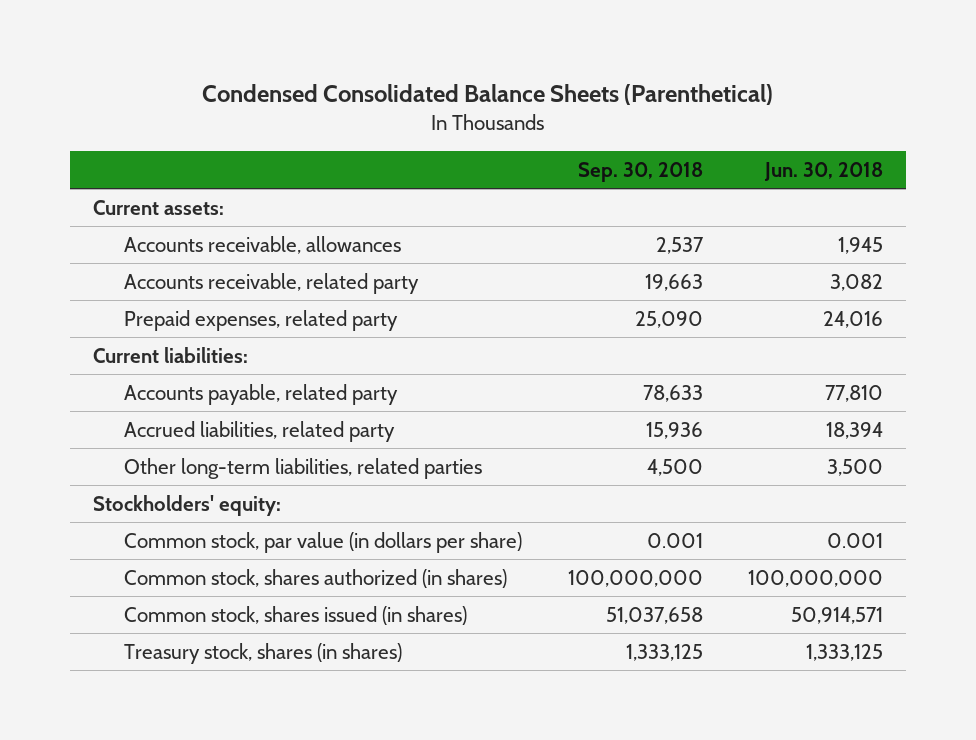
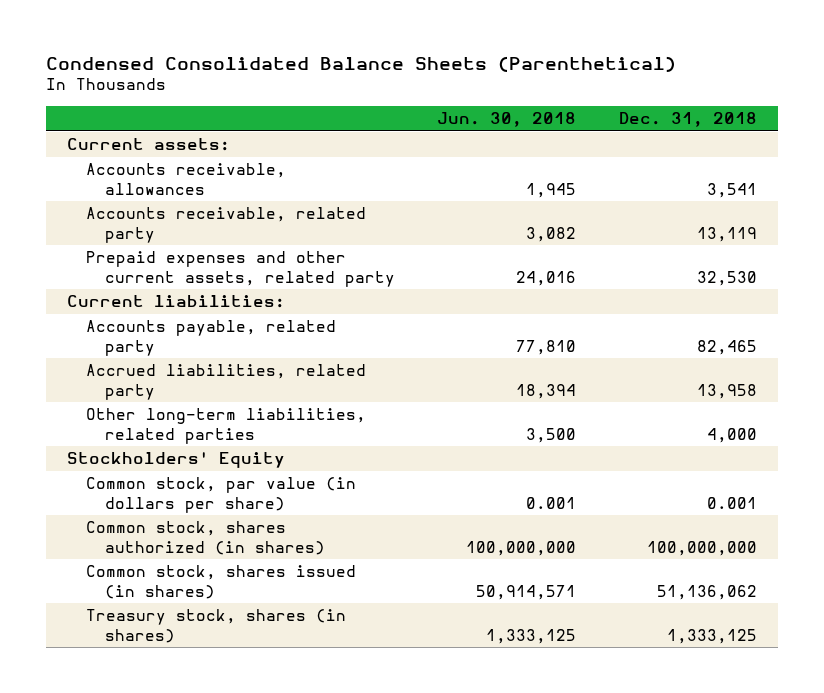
- | Sep. 30, 2018 | Jun. 30, 2018
+ | Jun. 30, 2018 | Dec. 31, 2018
- Prepaid expenses, related party | 25,090 | 24,016
+ Prepaid expenses and other current assets, related party | 24,016 | 32,530
- Stockholders' equity:
+ Stockholders' Equity

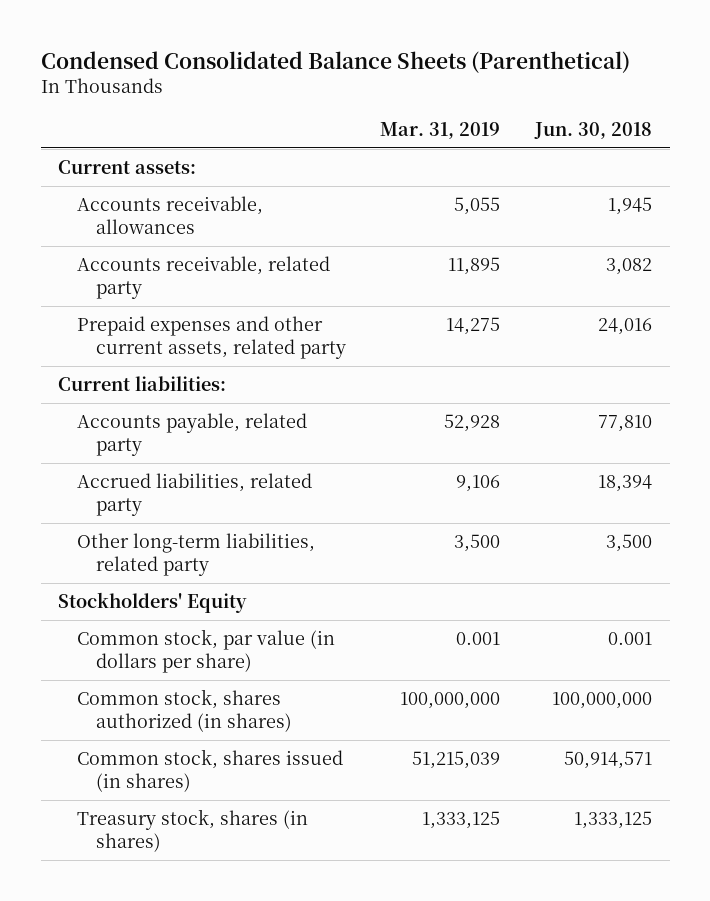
- | Jun. 30, 2018 | Dec. 31, 2018
+ | Mar. 31, 2019 | Jun. 30, 2018
- Other long-term liabilities, related parties | 3,500 | 4,000
+ Other long-term liabilities, related party | 3,500 | 3,500

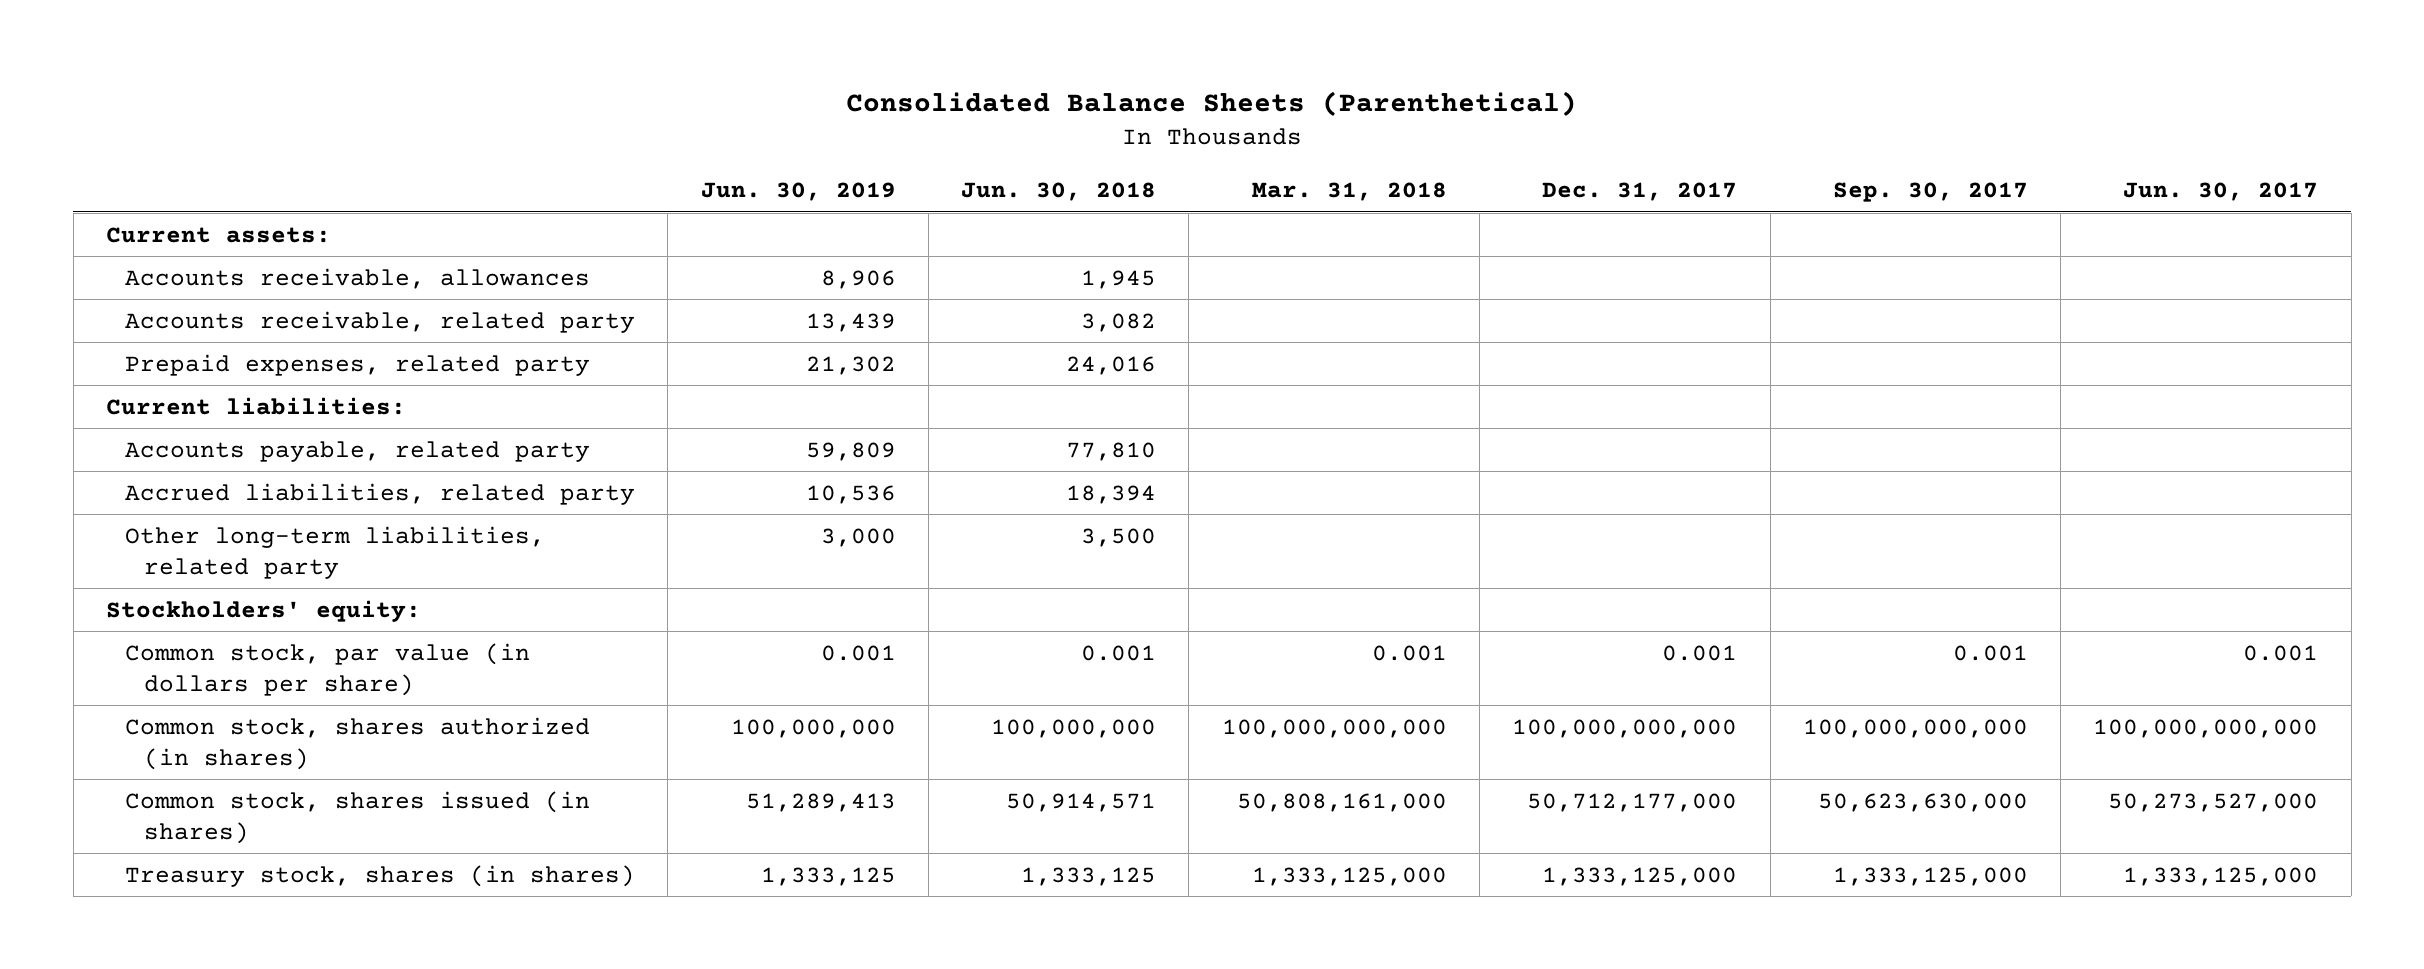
- Condensed Consolidated Balance Sheets (Parenthetical)
+ Consolidated Balance Sheets (Parenthetical)
- | Mar. 31, 2019 | Jun. 30, 2018
+ | Jun. 30, 2019 | Jun. 30, 2018 | Mar. 31, 2018 | Dec. 31, 2017 | Sep. 30, 2017 | Jun. 30, 2017
- Prepaid expenses and other current assets, related party | 14,275 | 24,016
+ Prepaid expenses, related party | 21,302 | 24,016 | | | |
- Stockholders' Equity
+ Stockholders' equity:

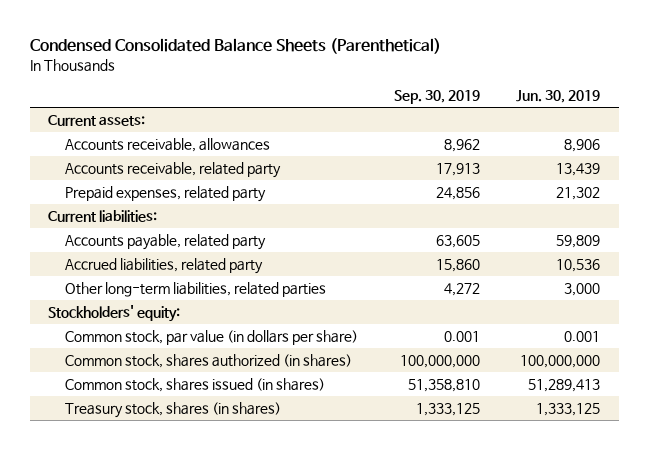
- Consolidated Balance Sheets (Parenthetical)
+ Condensed Consolidated Balance Sheets (Parenthetical)
- | Jun. 30, 2019 | Jun. 30, 2018 | Mar. 31, 2018 | Dec. 31, 2017 | Sep. 30, 2017 | Jun. 30, 2017
+ | Sep. 30, 2019 | Jun. 30, 2019
- Other long-term liabilities, related party | 3,000 | 3,500 | | | |
+ Other long-term liabilities, related parties | 4,272 | 3,000

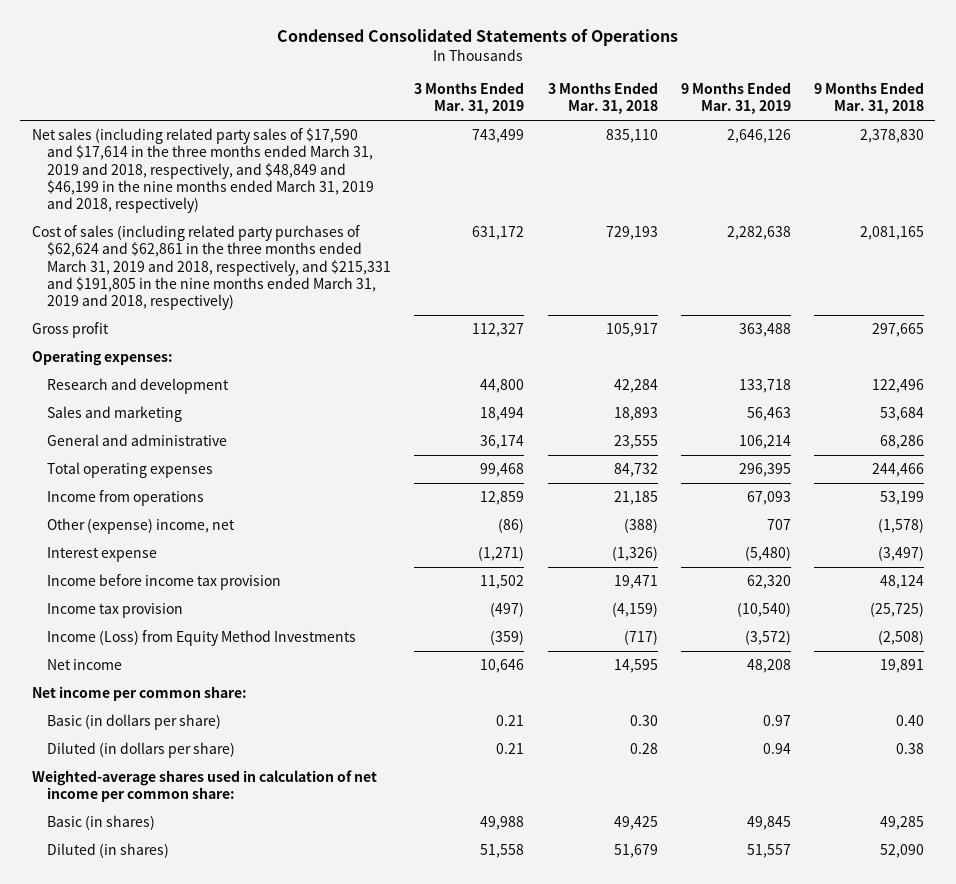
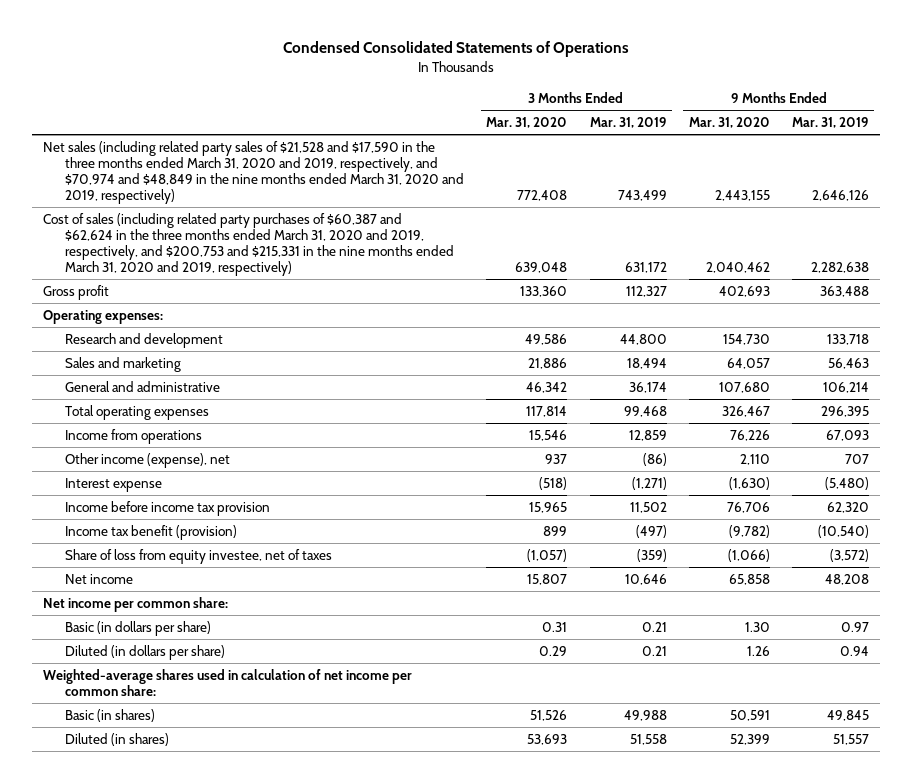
- | 3 Months Ended Mar. 31, 2019 | 3 Months Ended Mar. 31, 2018 | 9 Months Ended Mar. 31, 2019 | 9 Months Ended Mar. 31, 2018
+ | 3 Months Ended Mar. 31, 2020 | 3 Months Ended Mar. 31, 2019 | 9 Months Ended Mar. 31, 2020 | 9 Months Ended Mar. 31, 2019
- Net sales (including related party sales of $17,590 and $17,614 in the three months ended March 31, 2019 and 2018, respectively, and $48,849 and $46,199 in the nine months ended March 31, 2019 and 2018, respectively) | 743,499 | 835,110 | 2,646,126 | 2,378,830
- Cost of sales (including related party purchases of $62,624 and $62,861 in the three months ended March 31, 2019 and 2018, respectively, and $215,331 and $191,805 in the nine months ended March 31, 2019 and 2018, respectively) | 631,172 | 729,193 | 2,282,638 | 2,081,165
+ Net sales (including related party sales of $21,528 and $17,590 in the three months ended March 31, 2020 and 2019, respectively, and $70,974 and $48,849 in the nine months ended March 31, 2020 and 2019, respectively) | 772,408 | 743,499 | 2,443,155 | 2,646,126
+ Cost of sales (including related party purchases of $60,387 and $62,624 in the three months ended March 31, 2020 and 2019, respectively, and $200,753 and $215,331 in the nine months ended March 31, 2020 and 2019, respectively) | 639,048 | 631,172 | 2,040,462 | 2,282,638
- Other (expense) income, net | (86) | (388) | 707 | (1,578)
+ Other income (expense), net | 937 | (86) | 2,110 | 707
- Income tax provision | (497) | (4,159) | (10,540) | (25,725)
- Income (Loss) from Equity Method Investments | (359) | (717) | (3,572) | (2,508)
+ Income tax benefit (provision) | 899 | (497) | (9,782) | (10,540)
+ Share of loss from equity investee, net of taxes | (1,057) | (359) | (1,066) | (3,572)

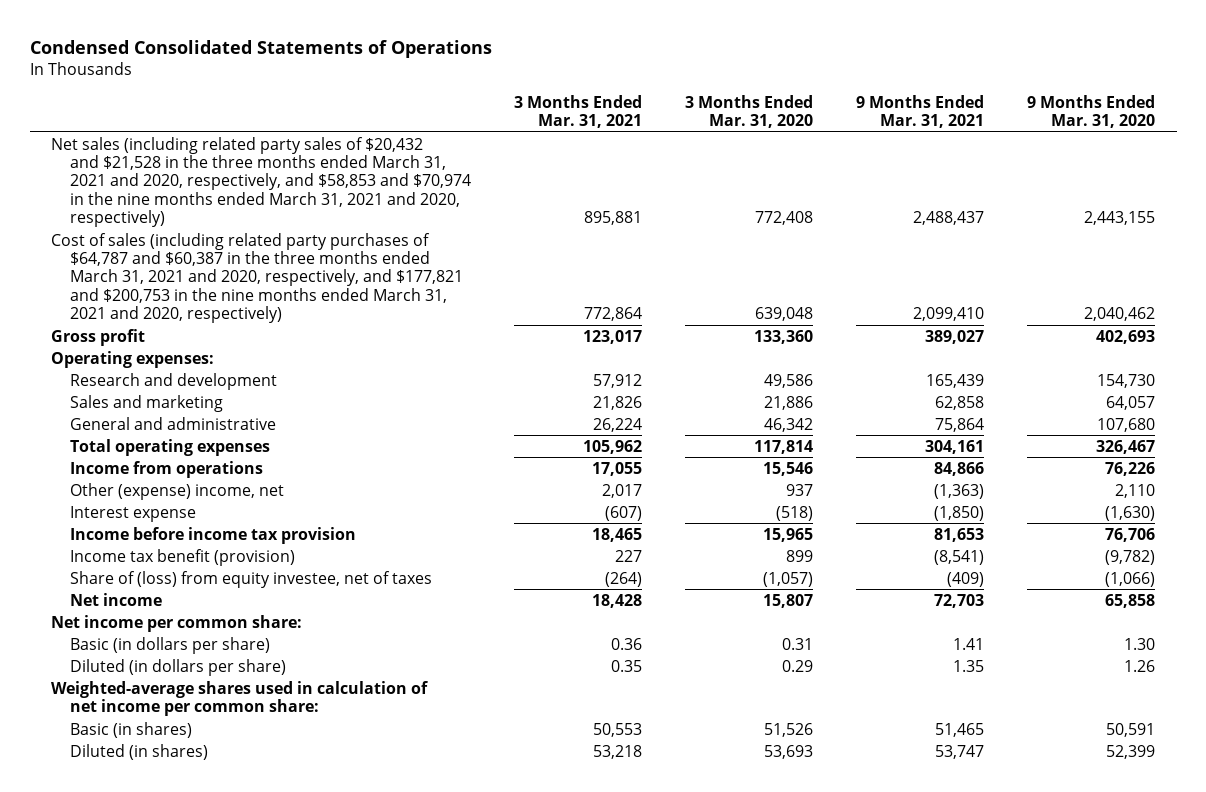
- | 3 Months Ended Mar. 31, 2020 | 3 Months Ended Mar. 31, 2019 | 9 Months Ended Mar. 31, 2020 | 9 Months Ended Mar. 31, 2019
+ | 3 Months Ended Mar. 31, 2021 | 3 Months Ended Mar. 31, 2020 | 9 Months Ended Mar. 31, 2021 | 9 Months Ended Mar. 31, 2020
- Net sales (including related party sales of $21,528 and $17,590 in the three months ended March 31, 2020 and 2019, respectively, and $70,974 and $48,849 in the nine months ended March 31, 2020 and 2019, respectively) | 772,408 | 743,499 | 2,443,155 | 2,646,126
- Cost of sales (including related party purchases of $60,387 and $62,624 in the three months ended March 31, 2020 and 2019, respectively, and $200,753 and $215,331 in the nine months ended March 31, 2020 and 2019, respectively) | 639,048 | 631,172 | 2,040,462 | 2,282,638
+ Net sales (including related party sales of $20,432 and $21,528 in the three months ended March 31, 2021 and 2020, respectively, and $58,853 and $70,974 in the nine months ended March 31, 2021 and 2020, respectively) | 895,881 | 772,408 | 2,488,437 | 2,443,155
+ Cost of sales (including related party purchases of $64,787 and $60,387 in the three months ended March 31, 2021 and 2020, respectively, and $177,821 and $200,753 in the nine months ended March 31, 2021 and 2020, respectively) | 772,864 | 639,048 | 2,099,410 | 2,040,462
- Other income (expense), net | 937 | (86) | 2,110 | 707
+ Other (expense) income, net | 2,017 | 937 | (1,363) | 2,110
- Share of loss from equity investee, net of taxes | (1,057) | (359) | (1,066) | (3,572)
+ Share of (loss) from equity investee, net of taxes | (264) | (1,057) | (409) | (1,066)

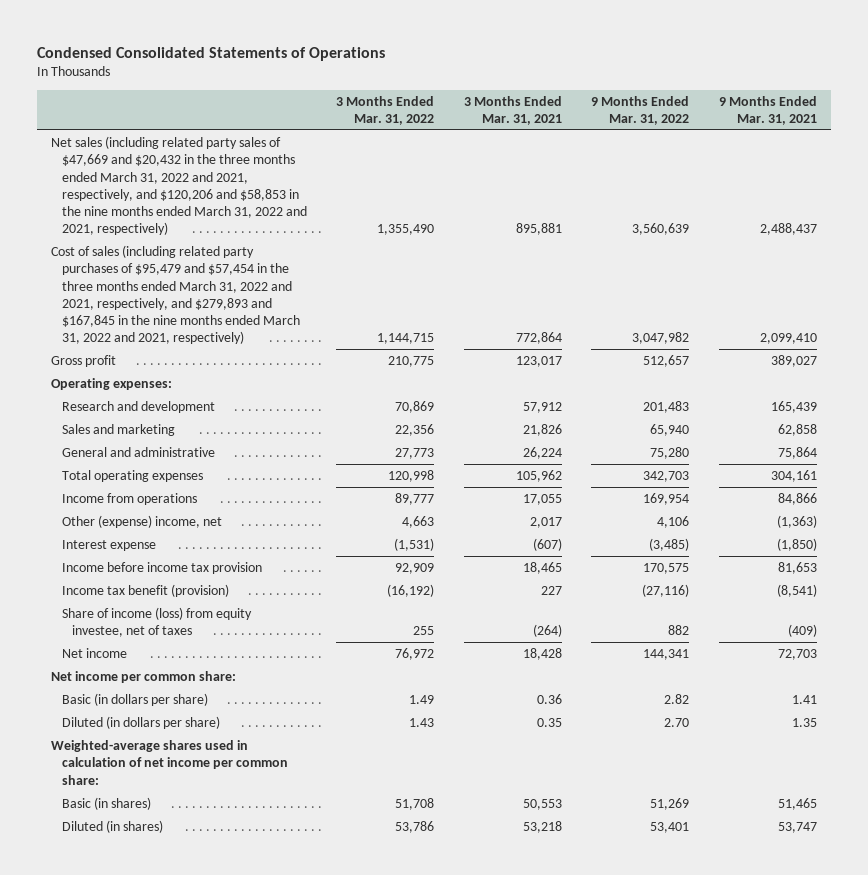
- | 3 Months Ended Mar. 31, 2021 | 3 Months Ended Mar. 31, 2020 | 9 Months Ended Mar. 31, 2021 | 9 Months Ended Mar. 31, 2020
+ | 3 Months Ended Mar. 31, 2022 | 3 Months Ended Mar. 31, 2021 | 9 Months Ended Mar. 31, 2022 | 9 Months Ended Mar. 31, 2021
- Net sales (including related party sales of $20,432 and $21,528 in the three months ended March 31, 2021 and 2020, respectively, and $58,853 and $70,974 in the nine months ended March 31, 2021 and 2020, respectively) | 895,881 | 772,408 | 2,488,437 | 2,443,155
- Cost of sales (including related party purchases of $64,787 and $60,387 in the three months ended March 31, 2021 and 2020, respectively, and $177,821 and $200,753 in the nine months ended March 31, 2021 and 2020, respectively) | 772,864 | 639,048 | 2,099,410 | 2,040,462
+ Net sales (including related party sales of $47,669 and $20,432 in the three months ended March 31, 2022 and 2021, respectively, and $120,206 and $58,853 in the nine months ended March 31, 2022 and 2021, respectively) | 1,355,490 | 895,881 | 3,560,639 | 2,488,437
+ Cost of sales (including related party purchases of $95,479 and $57,454 in the three months ended March 31, 2022 and 2021, respectively, and $279,893 and $167,845 in the nine months ended March 31, 2022 and 2021, respectively) | 1,144,715 | 772,864 | 3,047,982 | 2,099,410
- Share of (loss) from equity investee, net of taxes | (264) | (1,057) | (409) | (1,066)
+ Share of income (loss) from equity investee, net of taxes | 255 | (264) | 882 | (409)

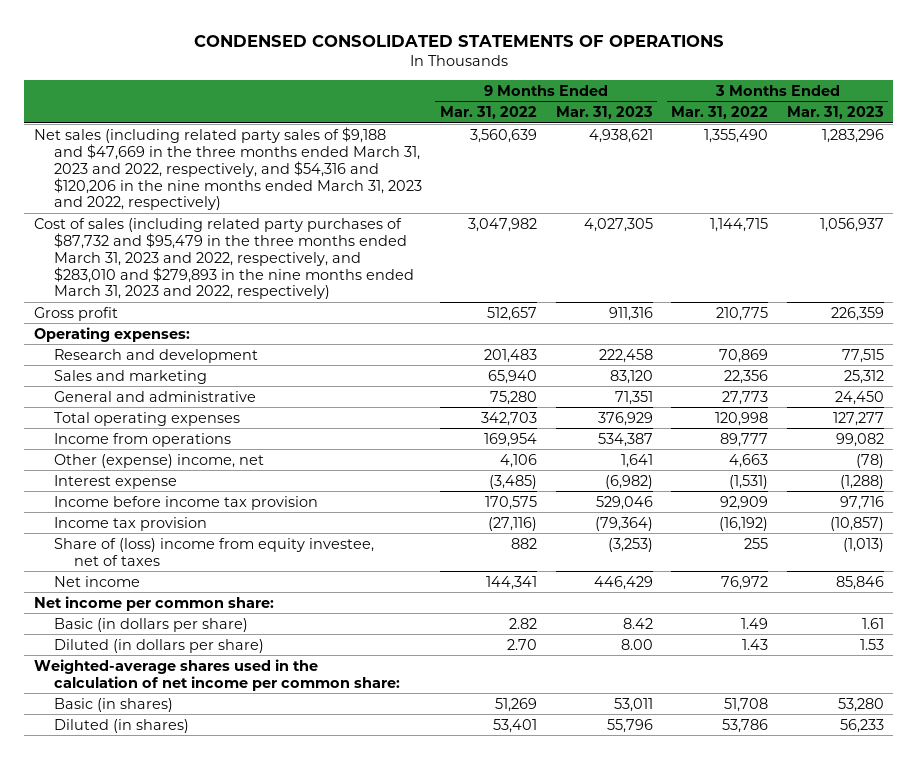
- Condensed Consolidated Statements of Operations
+ CONDENSED CONSOLIDATED STATEMENTS OF OPERATIONS
- | 3 Months Ended Mar. 31, 2022 | 3 Months Ended Mar. 31, 2021 | 9 Months Ended Mar. 31, 2022 | 9 Months Ended Mar. 31, 2021
+ | 9 Months Ended Mar. 31, 2022 | 9 Months Ended Mar. 31, 2023 | 3 Months Ended Mar. 31, 2022 | 3 Months Ended Mar. 31, 2023
- Net sales (including related party sales of $47,669 and $20,432 in the three months ended March 31, 2022 and 2021, respectively, and $120,206 and $58,853 in the nine months ended March 31, 2022 and 2021, respectively) | 1,355,490 | 895,881 | 3,560,639 | 2,488,437
- Cost of sales (including related party purchases of $95,479 and $57,454 in the three months ended March 31, 2022 and 2021, respectively, and $279,893 and $167,845 in the nine months ended March 31, 2022 and 2021, respectively) | 1,144,715 | 772,864 | 3,047,982 | 2,099,410
+ Net sales (including related party sales of $9,188 and $47,669 in the three months ended March 31, 2023 and 2022, respectively, and $54,316 and $120,206 in the nine months ended March 31, 2023 and 2022, respectively) | 3,560,639 | 4,938,621 | 1,355,490 | 1,283,296
+ Cost of sales (including related party purchases of $87,732 and $95,479 in the three months ended March 31, 2023 and 2022, respectively, and $283,010 and $279,893 in the nine months ended March 31, 2023 and 2022, respectively) | 3,047,982 | 4,027,305 | 1,144,715 | 1,056,937
- Income tax benefit (provision) | (16,192) | 227 | (27,116) | (8,541)
- Share of income (loss) from equity investee, net of taxes | 255 | (264) | 882 | (409)
+ Income tax provision | (27,116) | (79,364) | (16,192) | (10,857)
+ Share of (loss) income from equity investee, net of taxes | 882 | (3,253) | 255 | (1,013)
- Weighted-average shares used in calculation of net income per common share:
+ Weighted-average shares used in the calculation of net income per common share:

